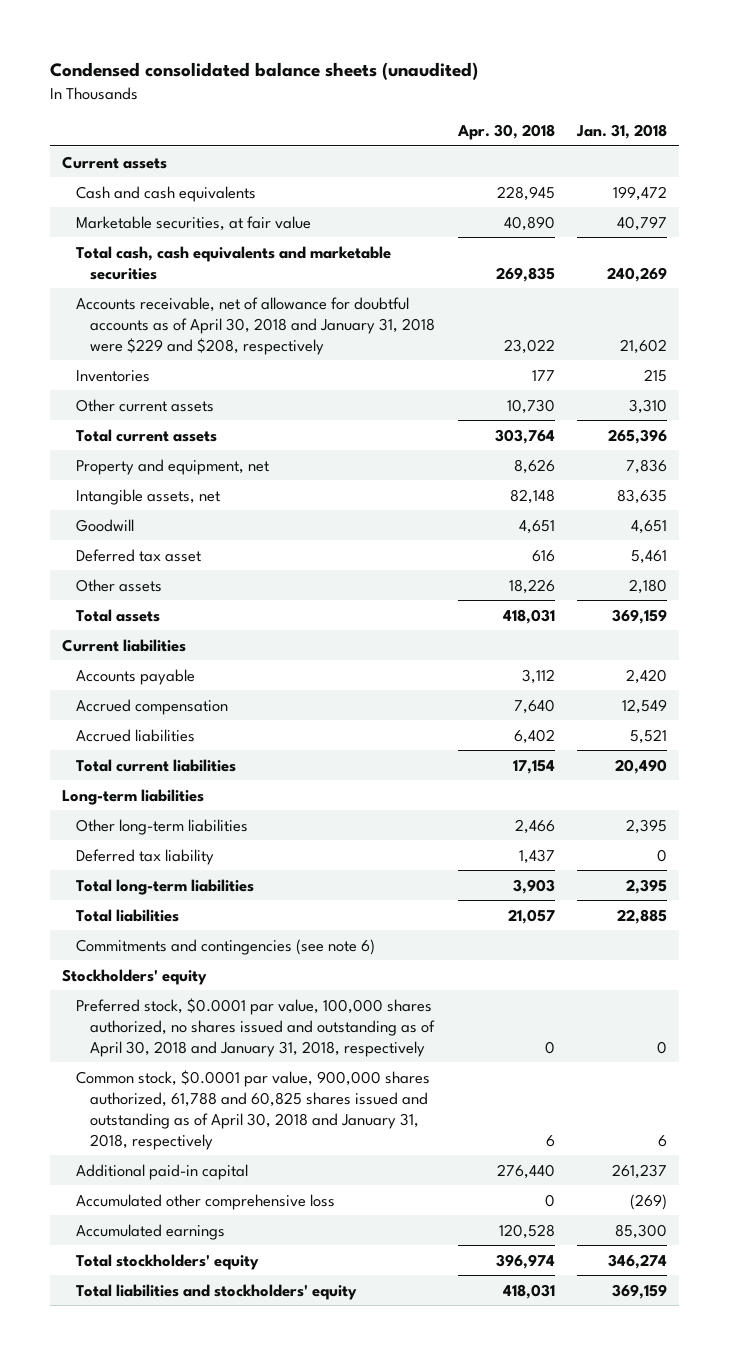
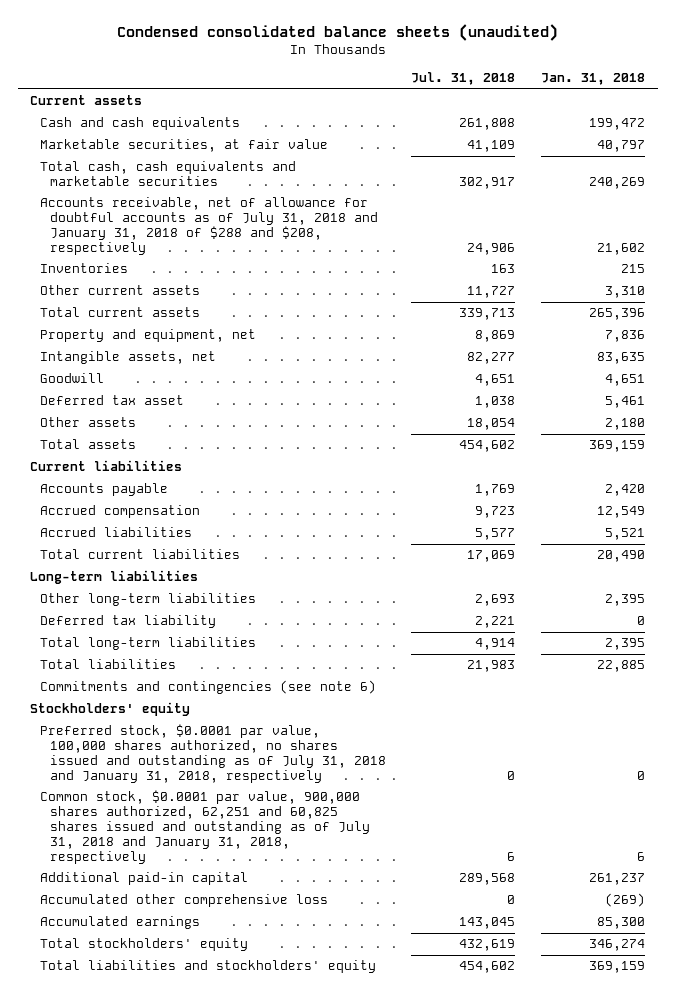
- | Apr. 30, 2018 | Jan. 31, 2018
+ | Jul. 31, 2018 | Jan. 31, 2018
- Accounts receivable, net of allowance for doubtful accounts as of April 30, 2018 and January 31, 2018 were $229 and $208, respectively | 23,022 | 21,602
+ Accounts receivable, net of allowance for doubtful accounts as of July 31, 2018 and January 31, 2018 of $288 and $208, respectively | 24,906 | 21,602
- Preferred stock, $0.0001 par value, 100,000 shares authorized, no shares issued and outstanding as of April 30, 2018 and January 31, 2018, respectively | 0 | 0
- Common stock, $0.0001 par value, 900,000 shares authorized, 61,788 and 60,825 shares issued and outstanding as of April 30, 2018 and January 31, 2018, respectively | 6 | 6
+ Preferred stock, $0.0001 par value, 100,000 shares authorized, no shares issued and outstanding as of July 31, 2018 and January 31, 2018, respectively | 0 | 0
+ Common stock, $0.0001 par value, 900,000 shares authorized, 62,251 and 60,825 shares issued and outstanding as of July 31, 2018 and January 31, 2018, respectively | 6 | 6

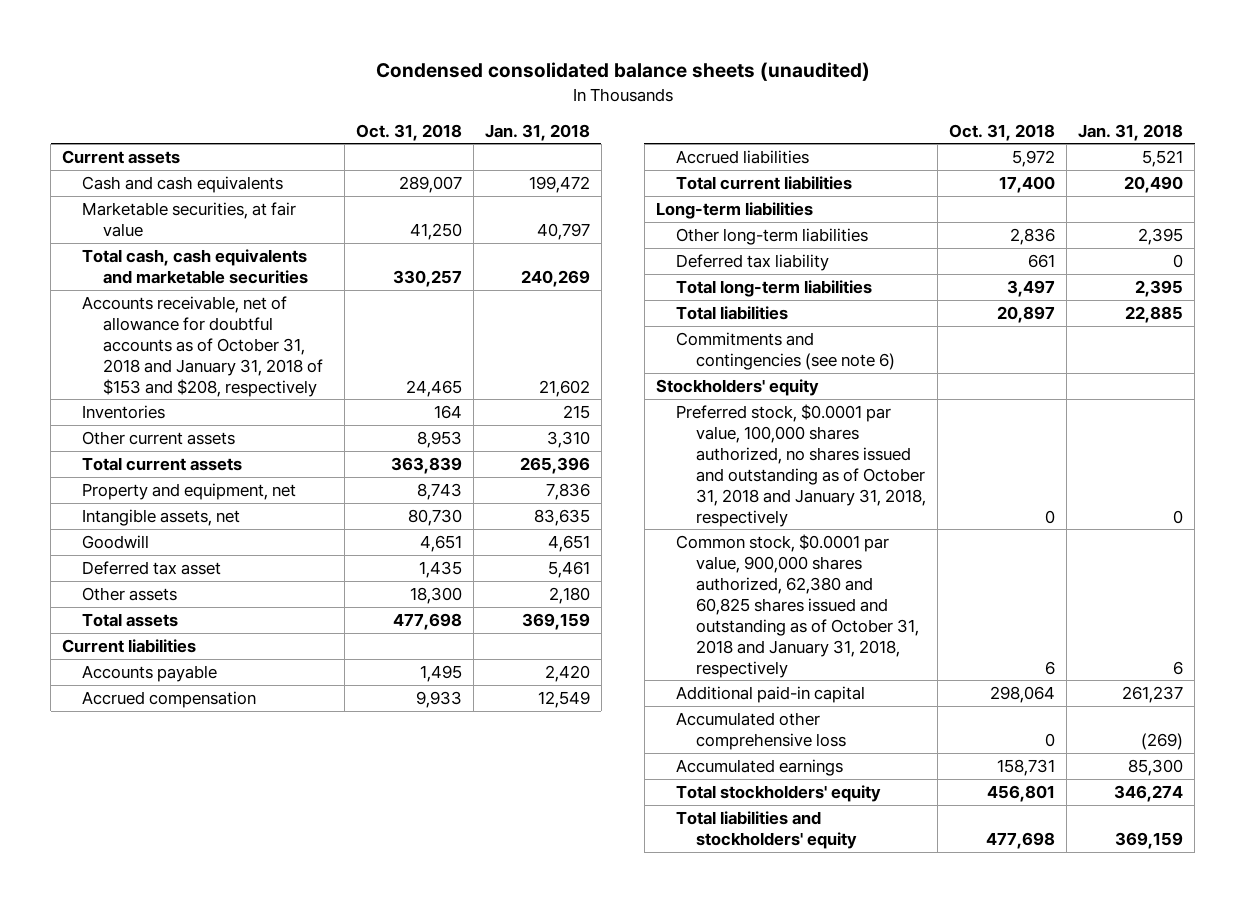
- | Jul. 31, 2018 | Jan. 31, 2018
+ | Oct. 31, 2018 | Jan. 31, 2018
- Accounts receivable, net of allowance for doubtful accounts as of July 31, 2018 and January 31, 2018 of $288 and $208, respectively | 24,906 | 21,602
+ Accounts receivable, net of allowance for doubtful accounts as of October 31, 2018 and January 31, 2018 of $153 and $208, respectively | 24,465 | 21,602
- Preferred stock, $0.0001 par value, 100,000 shares authorized, no shares issued and outstanding as of July 31, 2018 and January 31, 2018, respectively | 0 | 0
- Common stock, $0.0001 par value, 900,000 shares authorized, 62,251 and 60,825 shares issued and outstanding as of July 31, 2018 and January 31, 2018, respectively | 6 | 6
+ Preferred stock, $0.0001 par value, 100,000 shares authorized, no shares issued and outstanding as of October 31, 2018 and January 31, 2018, respectively | 0 | 0
+ Common stock, $0.0001 par value, 900,000 shares authorized, 62,380 and 60,825 shares issued and outstanding as of October 31, 2018 and January 31, 2018, respectively | 6 | 6

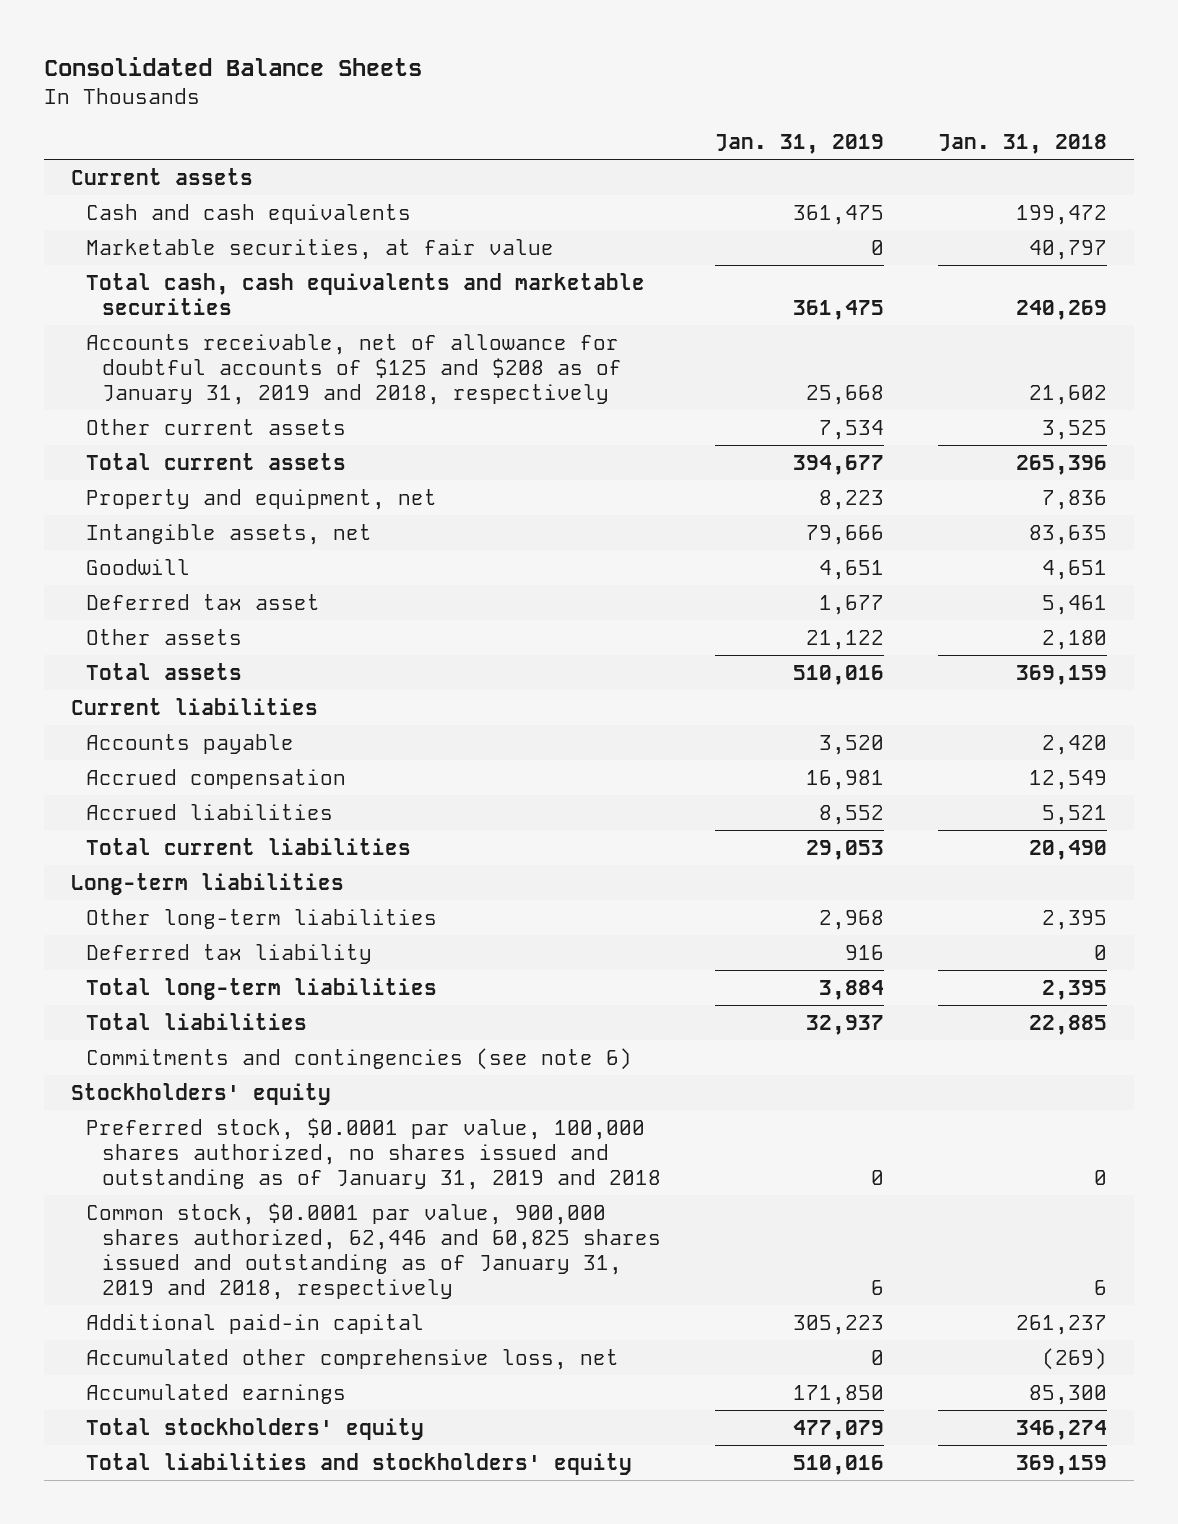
- Condensed consolidated balance sheets (unaudited)
+ Consolidated Balance Sheets
- | Oct. 31, 2018 | Jan. 31, 2018
+ | Jan. 31, 2019 | Jan. 31, 2018
- Accounts receivable, net of allowance for doubtful accounts as of October 31, 2018 and January 31, 2018 of $153 and $208, respectively | 24,465 | 21,602
- Inventories | 164 | 215
- Other current assets | 8,953 | 3,310
+ Accounts receivable, net of allowance for doubtful accounts of $125 and $208 as of January 31, 2019 and 2018, respectively | 25,668 | 21,602
+ Other current assets | 7,534 | 3,525
- Preferred stock, $0.0001 par value, 100,000 shares authorized, no shares issued and outstanding as of October 31, 2018 and January 31, 2018, respectively | 0 | 0
- Common stock, $0.0001 par value, 900,000 shares authorized, 62,380 and 60,825 shares issued and outstanding as of October 31, 2018 and January 31, 2018, respectively | 6 | 6
+ Preferred stock, $0.0001 par value, 100,000 shares authorized, no shares issued and outstanding as of January 31, 2019 and 2018 | 0 | 0
+ Common stock, $0.0001 par value, 900,000 shares authorized, 62,446 and 60,825 shares issued and outstanding as of January 31, 2019 and 2018, respectively | 6 | 6
- Accumulated other comprehensive loss | 0 | (269)
+ Accumulated other comprehensive loss, net | 0 | (269)

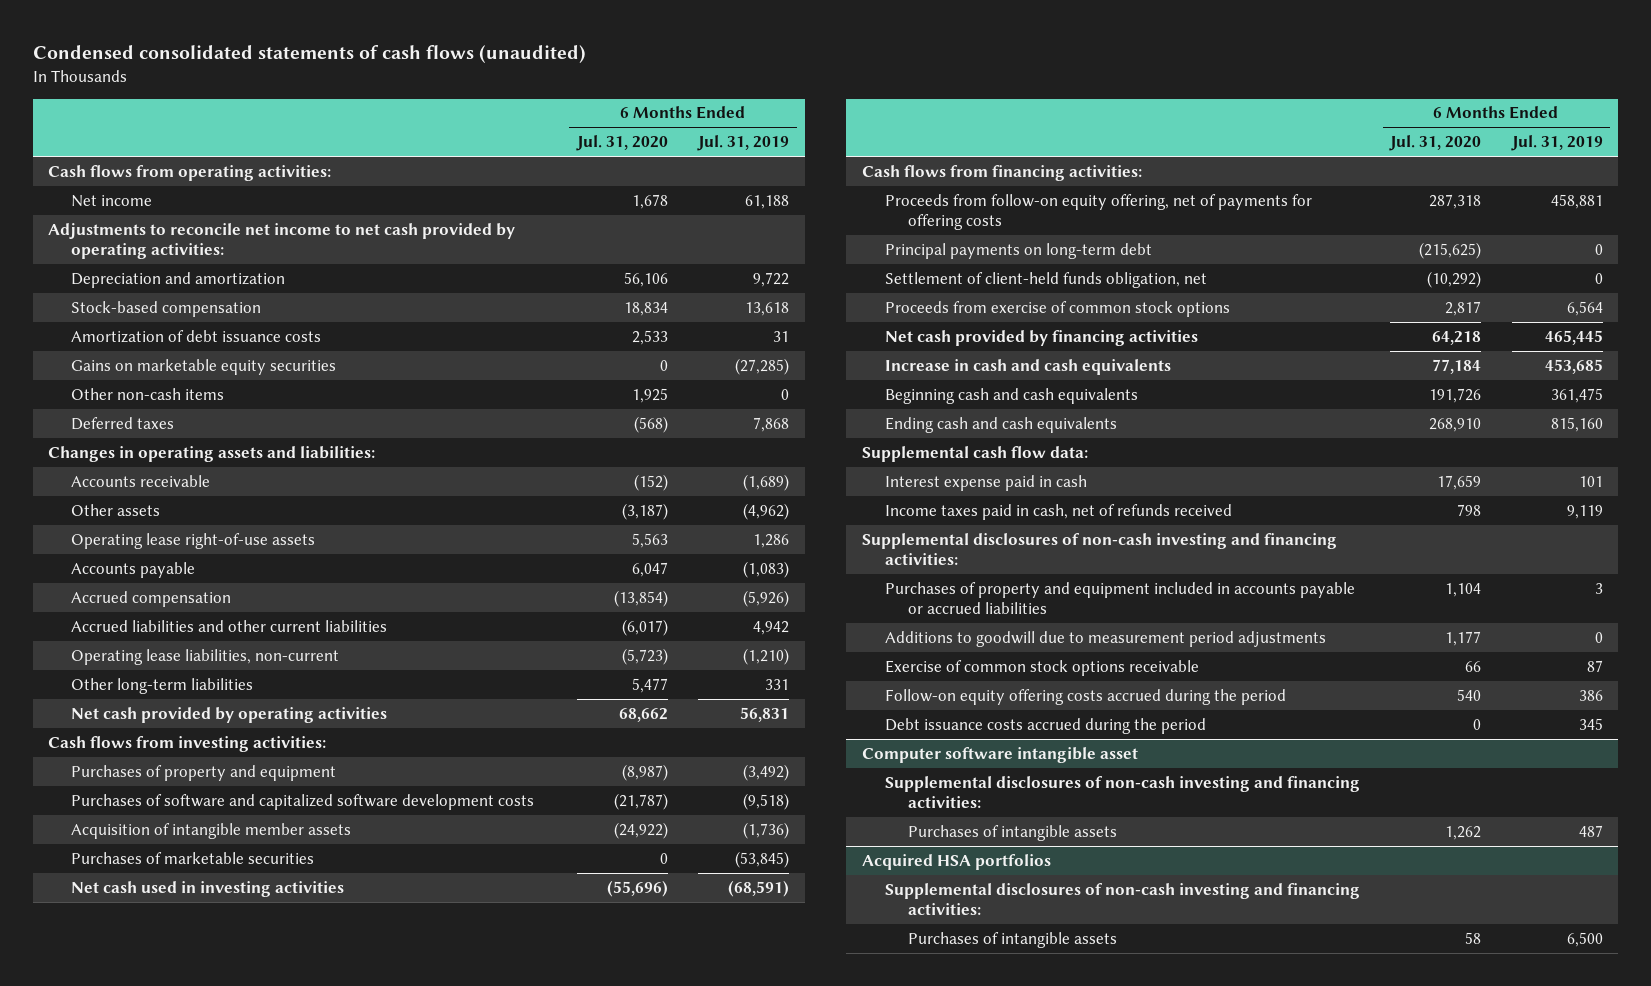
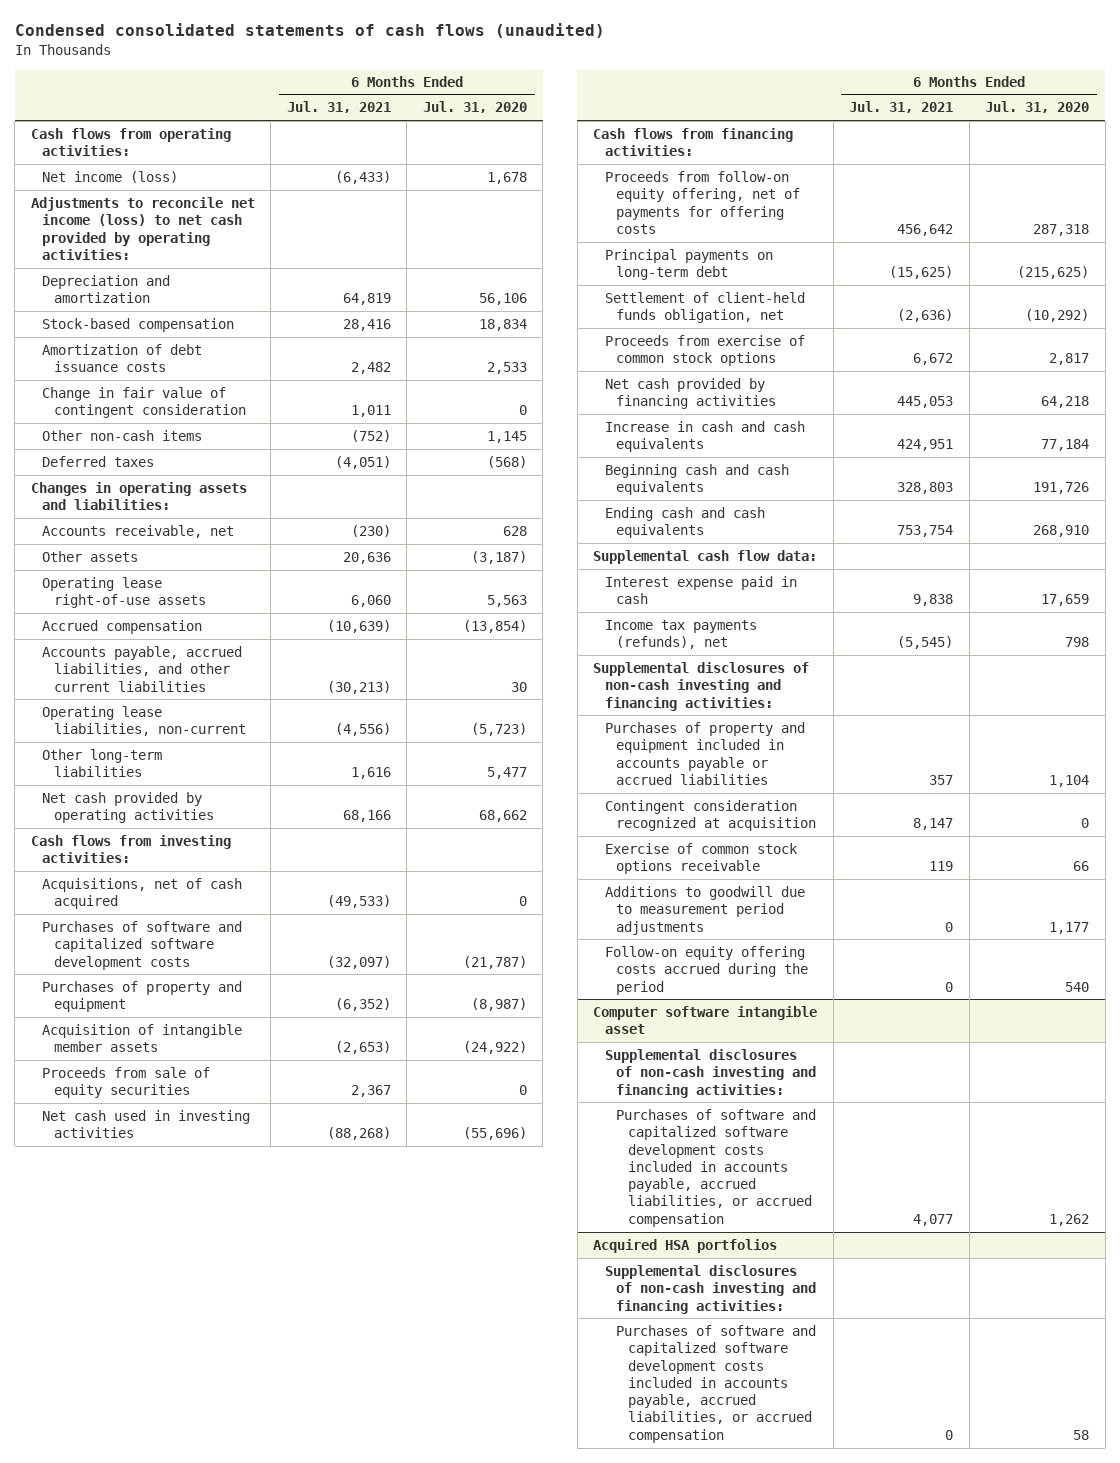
- | 6 Months Ended Jul. 31, 2020 | 6 Months Ended Jul. 31, 2019
+ | 6 Months Ended Jul. 31, 2021 | 6 Months Ended Jul. 31, 2020
- Net income | 1,678 | 61,188
- Adjustments to reconcile net income to net cash provided by operating activities:
+ Net income (loss) | (6,433) | 1,678
+ Adjustments to reconcile net income (loss) to net cash provided by operating activities:
- Gains on marketable equity securities | 0 | (27,285)
- Other non-cash items | 1,925 | 0
+ Change in fair value of contingent consideration | 1,011 | 0
+ Other non-cash items | (752) | 1,145
- Accounts receivable | (152) | (1,689)
+ Accounts receivable, net | (230) | 628
- Accounts payable | 6,047 | (1,083)
- Accrued liabilities and other current liabilities | (6,017) | 4,942
+ Accounts payable, accrued liabilities, and other current liabilities | (30,213) | 30
+ Acquisitions, net of cash acquired | (49,533) | 0
moved down: Purchases of property and equipment | (6,352) | (8,987)
- Purchases of marketable securities | 0 | (53,845)
+ Proceeds from sale of equity securities | 2,367 | 0
- Income taxes paid in cash, net of refunds received | 798 | 9,119
+ Income tax payments (refunds), net | (5,545) | 798
+ Contingent consideration recognized at acquisition | 8,147 | 0
moved down: Additions to goodwill due to measurement period adjustments | 0 | 1,177
- Debt issuance costs accrued during the period | 0 | 345
@ Computer software intangible asset
- Purchases of intangible assets | 1,262 | 487
+ Purchases of software and capitalized software development costs included in accounts payable, accrued liabilities, or accrued compensation | 4,077 | 1,262
@ Acquired HSA portfolios
- Purchases of intangible assets | 58 | 6,500
+ Purchases of software and capitalized software development costs included in accounts payable, accrued liabilities, or accrued compensation | 0 | 58

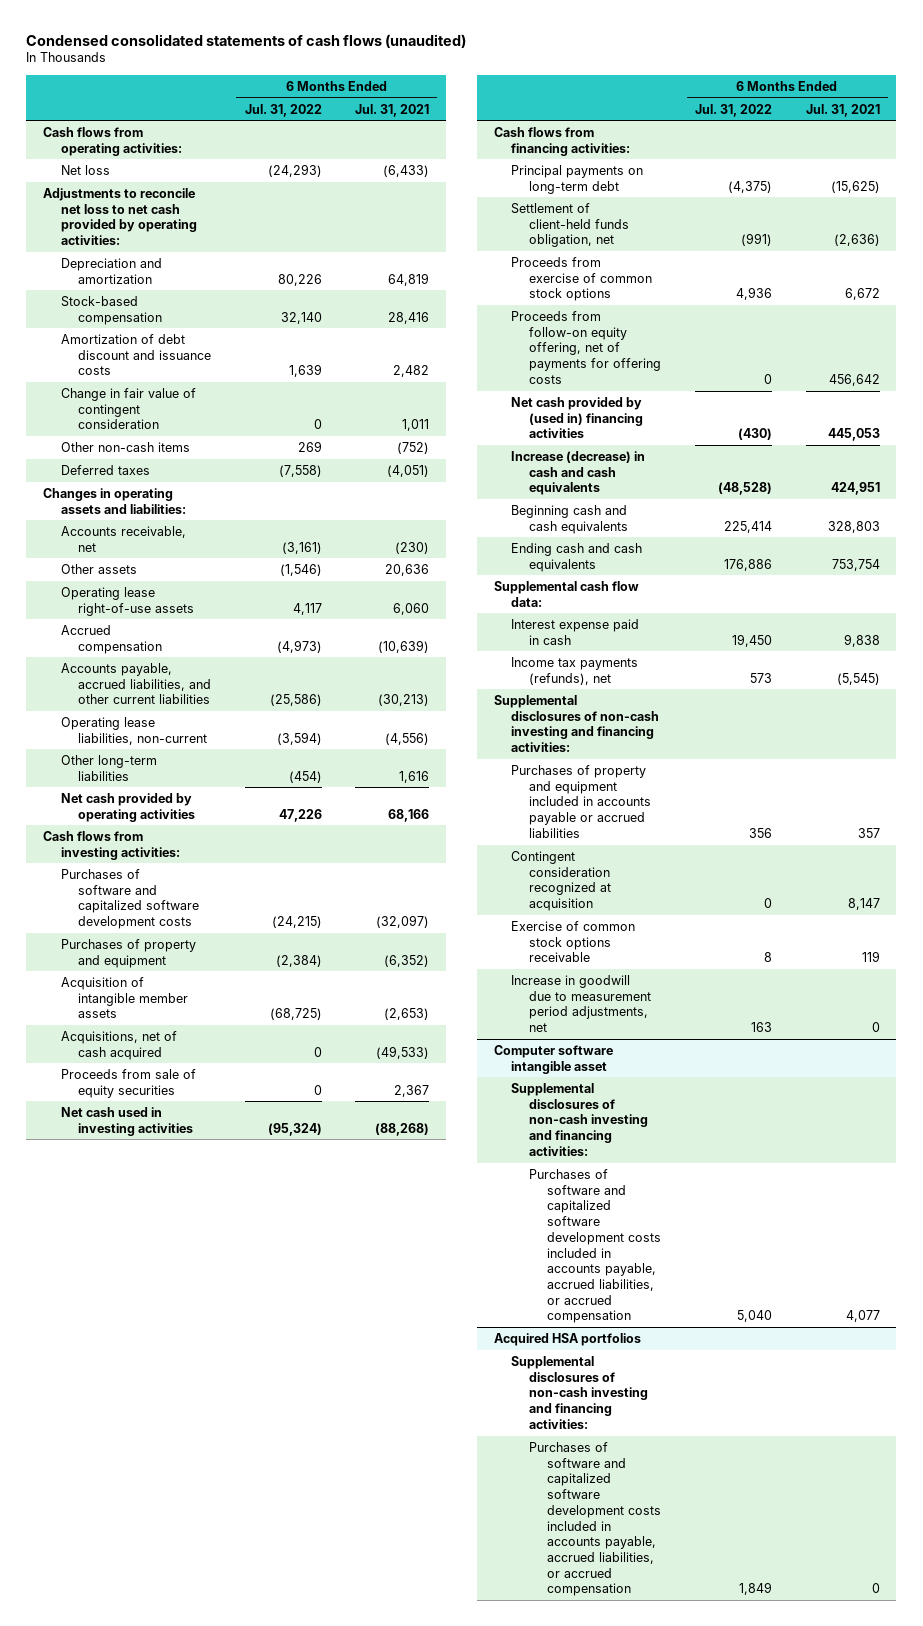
- | 6 Months Ended Jul. 31, 2021 | 6 Months Ended Jul. 31, 2020
+ | 6 Months Ended Jul. 31, 2022 | 6 Months Ended Jul. 31, 2021
- Net income (loss) | (6,433) | 1,678
- Adjustments to reconcile net income (loss) to net cash provided by operating activities:
+ Net loss | (24,293) | (6,433)
+ Adjustments to reconcile net loss to net cash provided by operating activities:
- Amortization of debt issuance costs | 2,482 | 2,533
+ Amortization of debt discount and issuance costs | 1,639 | 2,482
moved down: Acquisitions, net of cash acquired | 0 | (49,533)
- Net cash provided by financing activities | 445,053 | 64,218
- Increase in cash and cash equivalents | 424,951 | 77,184
moved down: Proceeds from follow-on equity offering, net of payments for offering costs | 0 | 456,642
+ Net cash provided by (used in) financing activities | (430) | 445,053
+ Increase (decrease) in cash and cash equivalents | (48,528) | 424,951
- Additions to goodwill due to measurement period adjustments | 0 | 1,177
- Follow-on equity offering costs accrued during the period | 0 | 540
+ Increase in goodwill due to measurement period adjustments, net | 163 | 0

